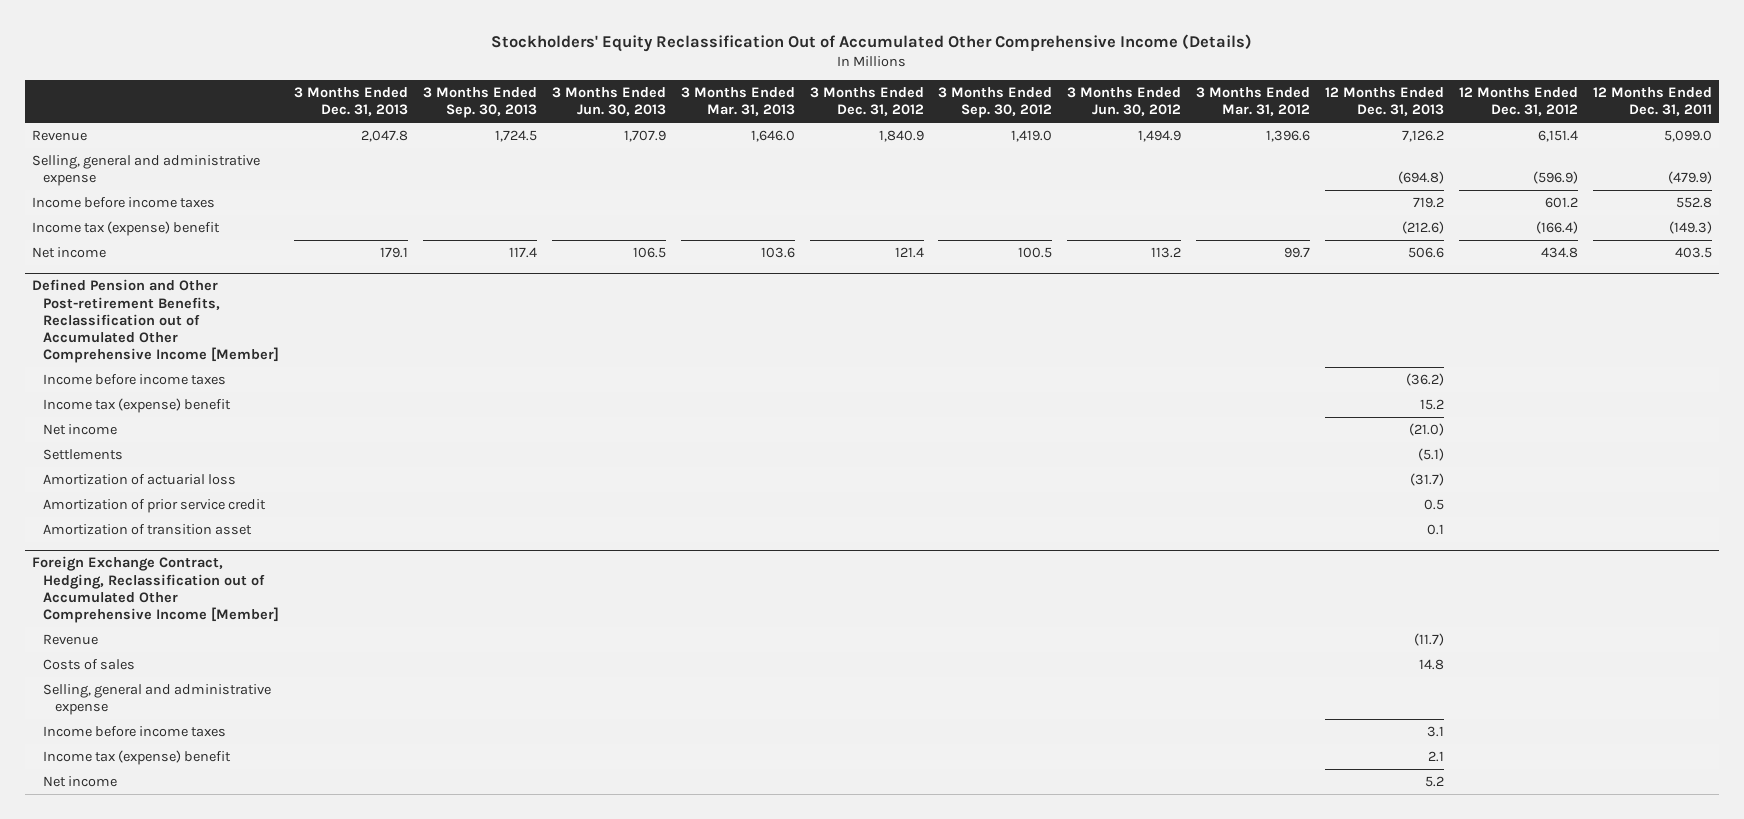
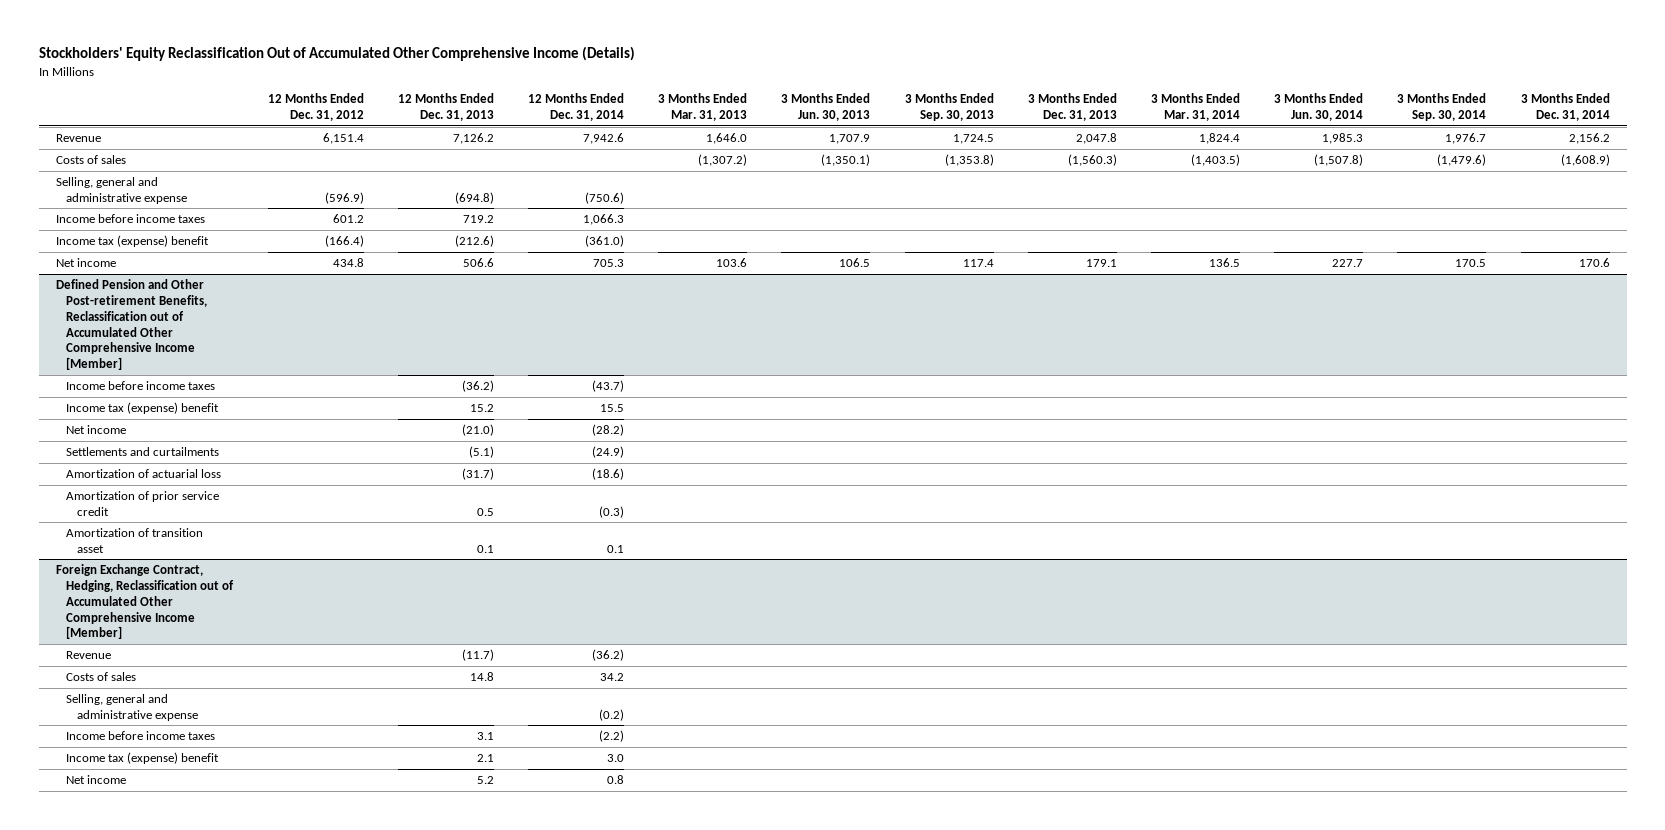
- | 3 Months Ended Dec. 31, 2013 | 3 Months Ended Sep. 30, 2013 | 3 Months Ended Jun. 30, 2013 | 3 Months Ended Mar. 31, 2013 | 3 Months Ended Dec. 31, 2012 | 3 Months Ended Sep. 30, 2012 | 3 Months Ended Jun. 30, 2012 | 3 Months Ended Mar. 31, 2012 | 12 Months Ended Dec. 31, 2013 | 12 Months Ended Dec. 31, 2012 | 12 Months Ended Dec. 31, 2011
+ | 12 Months Ended Dec. 31, 2012 | 12 Months Ended Dec. 31, 2013 | 12 Months Ended Dec. 31, 2014 | 3 Months Ended Mar. 31, 2013 | 3 Months Ended Jun. 30, 2013 | 3 Months Ended Sep. 30, 2013 | 3 Months Ended Dec. 31, 2013 | 3 Months Ended Mar. 31, 2014 | 3 Months Ended Jun. 30, 2014 | 3 Months Ended Sep. 30, 2014 | 3 Months Ended Dec. 31, 2014
+ Costs of sales | | | | (1,307.2) | (1,350.1) | (1,353.8) | (1,560.3) | (1,403.5) | (1,507.8) | (1,479.6) | (1,608.9)
@ Defined Pension and Other Post-retirement Benefits, Reclassification out of Accumulated Other Comprehensive Income [Member]
- Settlements | | | | | | | | | (5.1) | |
+ Settlements and curtailments | | (5.1) | (24.9) | | | | | | | |

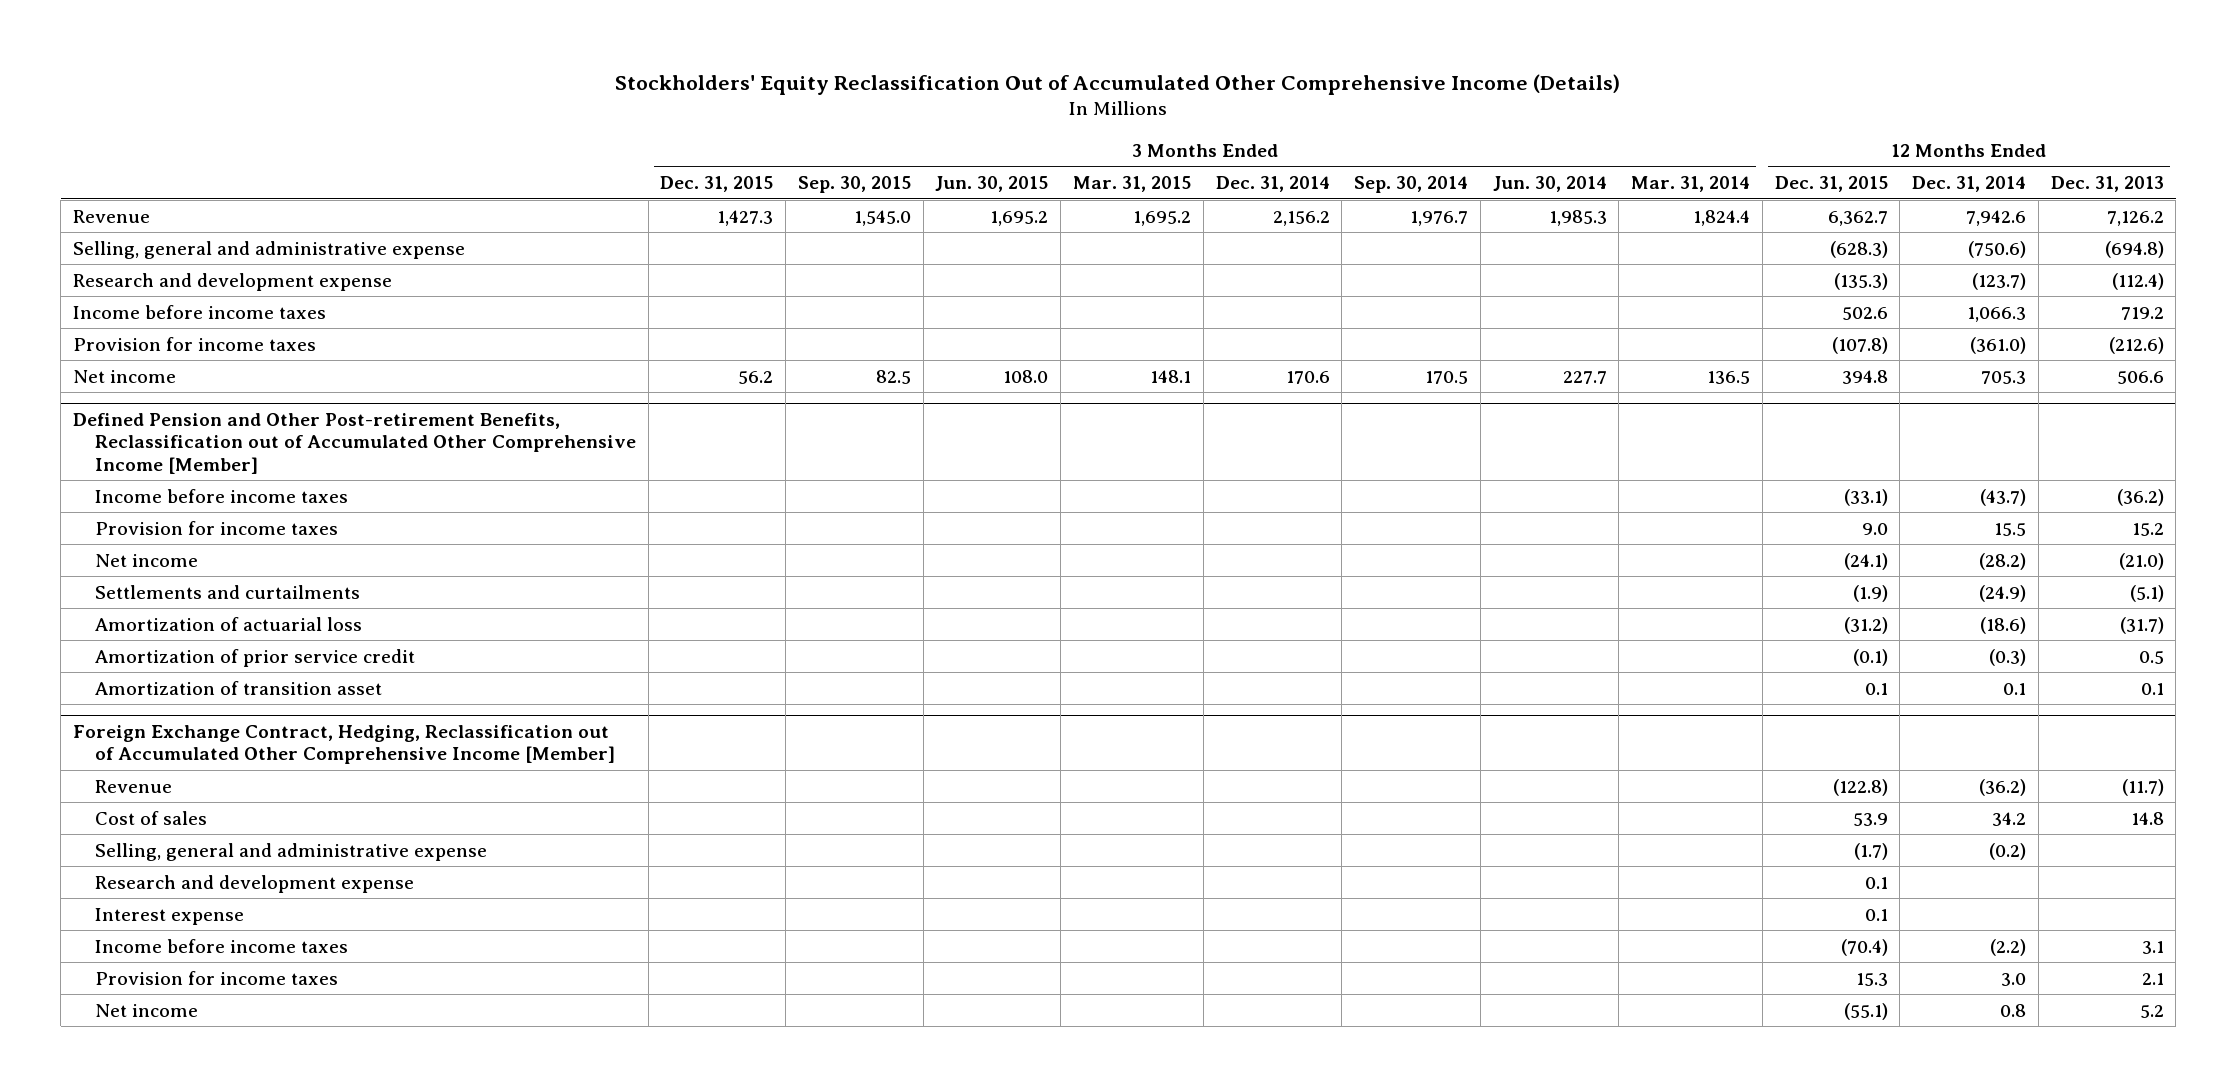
- | 12 Months Ended Dec. 31, 2012 | 12 Months Ended Dec. 31, 2013 | 12 Months Ended Dec. 31, 2014 | 3 Months Ended Mar. 31, 2013 | 3 Months Ended Jun. 30, 2013 | 3 Months Ended Sep. 30, 2013 | 3 Months Ended Dec. 31, 2013 | 3 Months Ended Mar. 31, 2014 | 3 Months Ended Jun. 30, 2014 | 3 Months Ended Sep. 30, 2014 | 3 Months Ended Dec. 31, 2014
+ | 3 Months Ended Dec. 31, 2015 | 3 Months Ended Sep. 30, 2015 | 3 Months Ended Jun. 30, 2015 | 3 Months Ended Mar. 31, 2015 | 3 Months Ended Dec. 31, 2014 | 3 Months Ended Sep. 30, 2014 | 3 Months Ended Jun. 30, 2014 | 3 Months Ended Mar. 31, 2014 | 12 Months Ended Dec. 31, 2015 | 12 Months Ended Dec. 31, 2014 | 12 Months Ended Dec. 31, 2013
- Costs of sales | | | | (1,307.2) | (1,350.1) | (1,353.8) | (1,560.3) | (1,403.5) | (1,507.8) | (1,479.6) | (1,608.9)
+ Research and development expense | | | | | | | | | (135.3) | (123.7) | (112.4)
- Income tax (expense) benefit | (166.4) | (212.6) | (361.0) | | | | | | | |
+ Provision for income taxes | | | | | | | | | (107.8) | (361.0) | (212.6)
@ Defined Pension and Other Post-retirement Benefits, Reclassification out of Accumulated Other Comprehensive Income [Member]
- Income tax (expense) benefit | | 15.2 | 15.5 | | | | | | | |
+ Provision for income taxes | | | | | | | | | 9.0 | 15.5 | 15.2
@ Foreign Exchange Contract, Hedging, Reclassification out of Accumulated Other Comprehensive Income [Member]
- Costs of sales | | 14.8 | 34.2 | | | | | | | |
+ Cost of sales | | | | | | | | | 53.9 | 34.2 | 14.8
+ Research and development expense | | | | | | | | | 0.1 | |
+ Interest expense | | | | | | | | | 0.1 | |
- Income tax (expense) benefit | | 2.1 | 3.0 | | | | | | | |
+ Provision for income taxes | | | | | | | | | 15.3 | 3.0 | 2.1

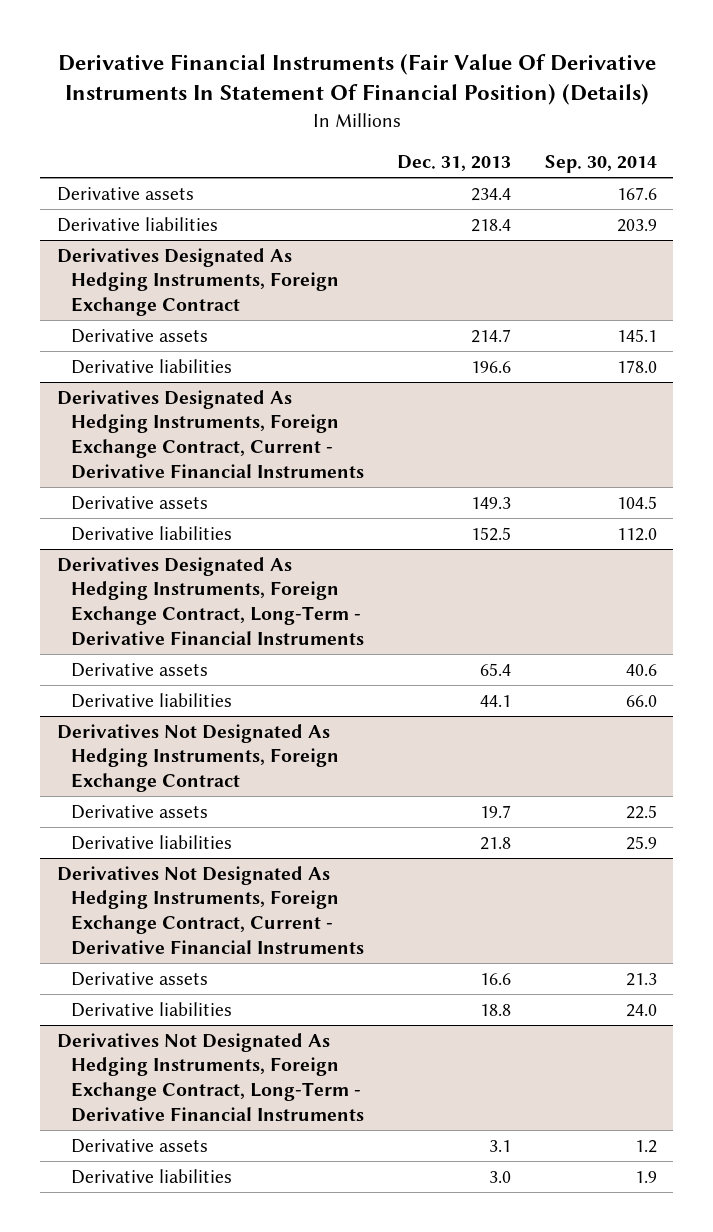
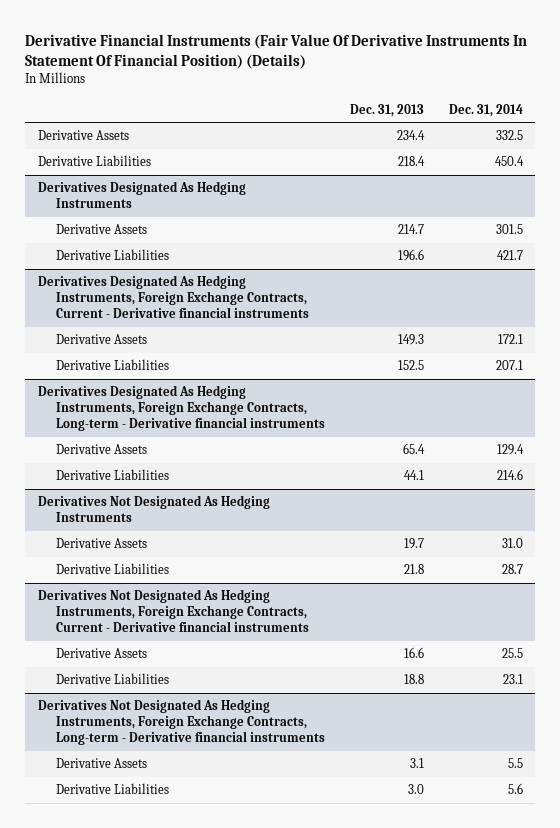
- | Dec. 31, 2013 | Sep. 30, 2014
+ | Dec. 31, 2013 | Dec. 31, 2014
- Derivative assets | 234.4 | 167.6
- Derivative liabilities | 218.4 | 203.9
- Derivatives Designated As Hedging Instruments, Foreign Exchange Contract
- Derivative assets | 214.7 | 145.1
- Derivative liabilities | 196.6 | 178.0
- Derivatives Designated As Hedging Instruments, Foreign Exchange Contract, Current - Derivative Financial Instruments
- Derivative assets | 149.3 | 104.5
- Derivative liabilities | 152.5 | 112.0
- Derivatives Designated As Hedging Instruments, Foreign Exchange Contract, Long-Term - Derivative Financial Instruments
- Derivative assets | 65.4 | 40.6
- Derivative liabilities | 44.1 | 66.0
- Derivatives Not Designated As Hedging Instruments, Foreign Exchange Contract
- Derivative assets | 19.7 | 22.5
- Derivative liabilities | 21.8 | 25.9
- Derivatives Not Designated As Hedging Instruments, Foreign Exchange Contract, Current - Derivative Financial Instruments
- Derivative assets | 16.6 | 21.3
- Derivative liabilities | 18.8 | 24.0
- Derivatives Not Designated As Hedging Instruments, Foreign Exchange Contract, Long-Term - Derivative Financial Instruments
- Derivative assets | 3.1 | 1.2
- Derivative liabilities | 3.0 | 1.9
+ Derivative Assets | 234.4 | 332.5
+ Derivative Liabilities | 218.4 | 450.4
+ Derivatives Designated As Hedging Instruments
+ Derivative Assets | 214.7 | 301.5
+ Derivative Liabilities | 196.6 | 421.7
+ Derivatives Designated As Hedging Instruments, Foreign Exchange Contracts, Current - Derivative financial instruments
+ Derivative Assets | 149.3 | 172.1
+ Derivative Liabilities | 152.5 | 207.1
+ Derivatives Designated As Hedging Instruments, Foreign Exchange Contracts, Long-term - Derivative financial instruments
+ Derivative Assets | 65.4 | 129.4
+ Derivative Liabilities | 44.1 | 214.6
+ Derivatives Not Designated As Hedging Instruments
+ Derivative Assets | 19.7 | 31.0
+ Derivative Liabilities | 21.8 | 28.7
+ Derivatives Not Designated As Hedging Instruments, Foreign Exchange Contracts, Current - Derivative financial instruments
+ Derivative Assets | 16.6 | 25.5
+ Derivative Liabilities | 18.8 | 23.1
+ Derivatives Not Designated As Hedging Instruments, Foreign Exchange Contracts, Long-term - Derivative financial instruments
+ Derivative Assets | 3.1 | 5.5
+ Derivative Liabilities | 3.0 | 5.6

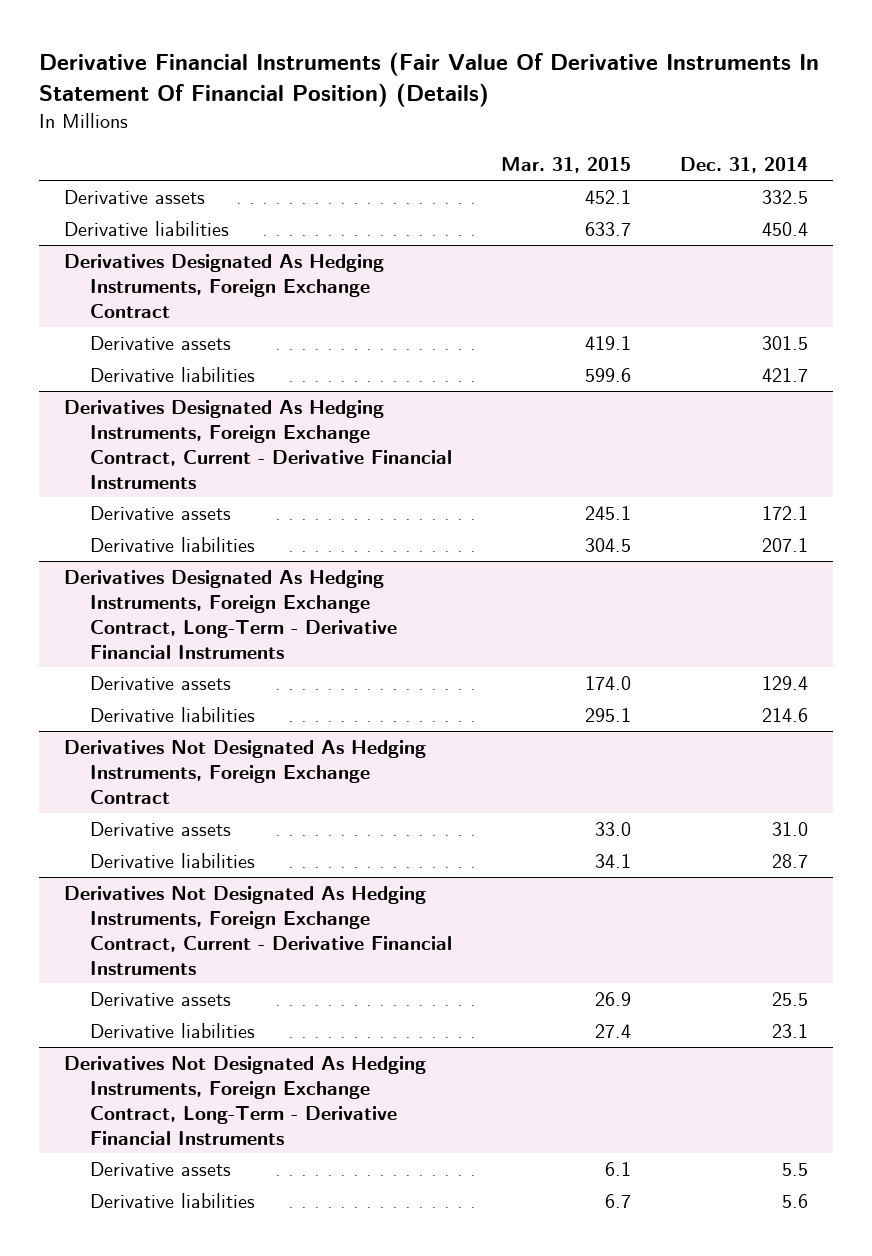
- | Dec. 31, 2013 | Dec. 31, 2014
+ | Mar. 31, 2015 | Dec. 31, 2014
- Derivative Assets | 234.4 | 332.5
- Derivative Liabilities | 218.4 | 450.4
- Derivatives Designated As Hedging Instruments
- Derivative Assets | 214.7 | 301.5
- Derivative Liabilities | 196.6 | 421.7
- Derivatives Designated As Hedging Instruments, Foreign Exchange Contracts, Current - Derivative financial instruments
- Derivative Assets | 149.3 | 172.1
- Derivative Liabilities | 152.5 | 207.1
- Derivatives Designated As Hedging Instruments, Foreign Exchange Contracts, Long-term - Derivative financial instruments
- Derivative Assets | 65.4 | 129.4
- Derivative Liabilities | 44.1 | 214.6
- Derivatives Not Designated As Hedging Instruments
- Derivative Assets | 19.7 | 31.0
- Derivative Liabilities | 21.8 | 28.7
- Derivatives Not Designated As Hedging Instruments, Foreign Exchange Contracts, Current - Derivative financial instruments
- Derivative Assets | 16.6 | 25.5
- Derivative Liabilities | 18.8 | 23.1
- Derivatives Not Designated As Hedging Instruments, Foreign Exchange Contracts, Long-term - Derivative financial instruments
- Derivative Assets | 3.1 | 5.5
- Derivative Liabilities | 3.0 | 5.6
+ Derivative assets | 452.1 | 332.5
+ Derivative liabilities | 633.7 | 450.4
+ Derivatives Designated As Hedging Instruments, Foreign Exchange Contract
+ Derivative assets | 419.1 | 301.5
+ Derivative liabilities | 599.6 | 421.7
+ Derivatives Designated As Hedging Instruments, Foreign Exchange Contract, Current - Derivative Financial Instruments
+ Derivative assets | 245.1 | 172.1
+ Derivative liabilities | 304.5 | 207.1
+ Derivatives Designated As Hedging Instruments, Foreign Exchange Contract, Long-Term - Derivative Financial Instruments
+ Derivative assets | 174.0 | 129.4
+ Derivative liabilities | 295.1 | 214.6
+ Derivatives Not Designated As Hedging Instruments, Foreign Exchange Contract
+ Derivative assets | 33.0 | 31.0
+ Derivative liabilities | 34.1 | 28.7
+ Derivatives Not Designated As Hedging Instruments, Foreign Exchange Contract, Current - Derivative Financial Instruments
+ Derivative assets | 26.9 | 25.5
+ Derivative liabilities | 27.4 | 23.1
+ Derivatives Not Designated As Hedging Instruments, Foreign Exchange Contract, Long-Term - Derivative Financial Instruments
+ Derivative assets | 6.1 | 5.5
+ Derivative liabilities | 6.7 | 5.6

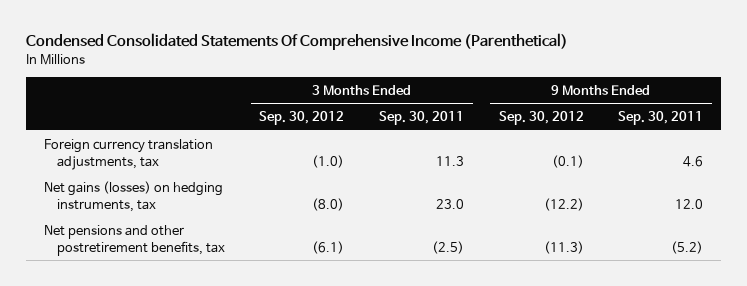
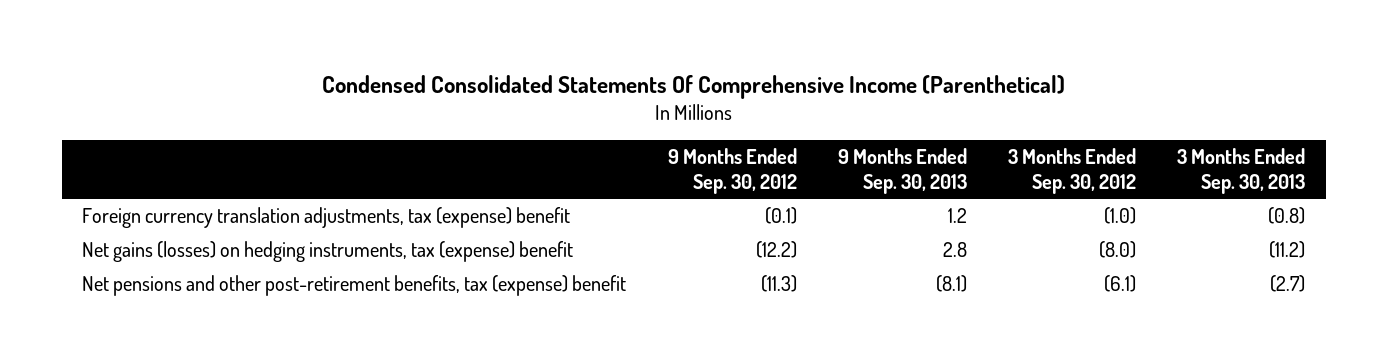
- | 3 Months Ended Sep. 30, 2012 | 3 Months Ended Sep. 30, 2011 | 9 Months Ended Sep. 30, 2012 | 9 Months Ended Sep. 30, 2011
+ | 9 Months Ended Sep. 30, 2012 | 9 Months Ended Sep. 30, 2013 | 3 Months Ended Sep. 30, 2012 | 3 Months Ended Sep. 30, 2013
- Foreign currency translation adjustments, tax | (1.0) | 11.3 | (0.1) | 4.6
- Net gains (losses) on hedging instruments, tax | (8.0) | 23.0 | (12.2) | 12.0
- Net pensions and other postretirement benefits, tax | (6.1) | (2.5) | (11.3) | (5.2)
+ Foreign currency translation adjustments, tax (expense) benefit | (0.1) | 1.2 | (1.0) | (0.8)
+ Net gains (losses) on hedging instruments, tax (expense) benefit | (12.2) | 2.8 | (8.0) | (11.2)
+ Net pensions and other post-retirement benefits, tax (expense) benefit | (11.3) | (8.1) | (6.1) | (2.7)

